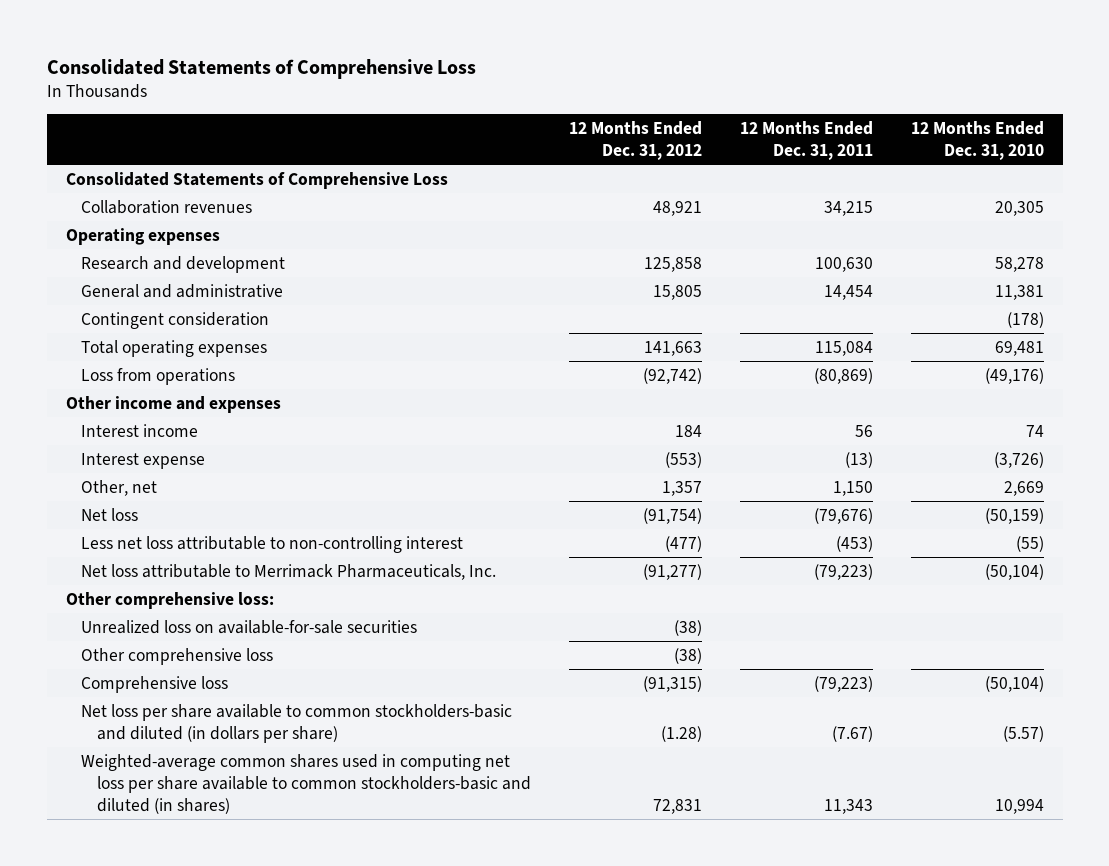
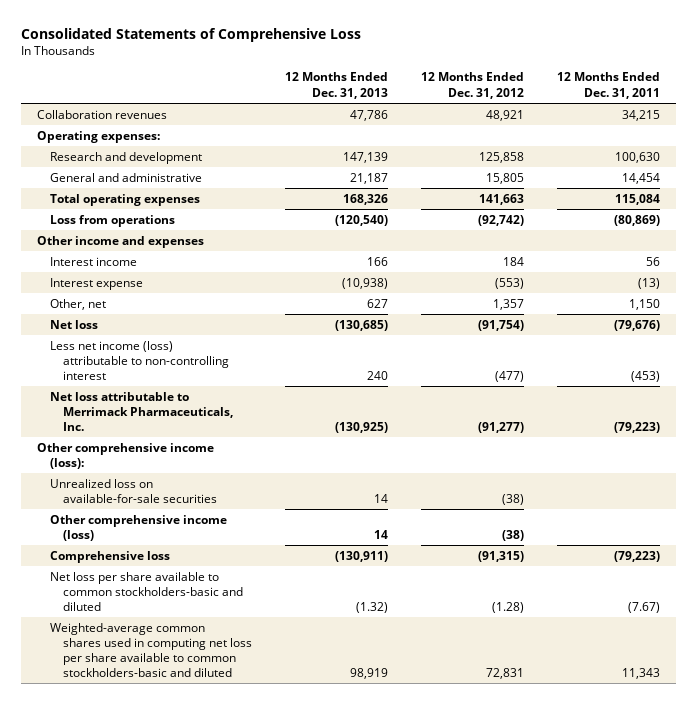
- | 12 Months Ended Dec. 31, 2012 | 12 Months Ended Dec. 31, 2011 | 12 Months Ended Dec. 31, 2010
+ | 12 Months Ended Dec. 31, 2013 | 12 Months Ended Dec. 31, 2012 | 12 Months Ended Dec. 31, 2011
- Consolidated Statements of Comprehensive Loss
- Operating expenses
+ Operating expenses:
- Contingent consideration | | | (178)
- Less net loss attributable to non-controlling interest | (477) | (453) | (55)
+ Less net income (loss) attributable to non-controlling interest | 240 | (477) | (453)
- Other comprehensive loss:
+ Other comprehensive income (loss):
- Other comprehensive loss | (38) | |
+ Other comprehensive income (loss) | 14 | (38) |
- Net loss per share available to common stockholders-basic and diluted (in dollars per share) | (1.28) | (7.67) | (5.57)
- Weighted-average common shares used in computing net loss per share available to common stockholders-basic and diluted (in shares) | 72,831 | 11,343 | 10,994
+ Net loss per share available to common stockholders-basic and diluted | (1.32) | (1.28) | (7.67)
+ Weighted-average common shares used in computing net loss per share available to common stockholders-basic and diluted | 98,919 | 72,831 | 11,343

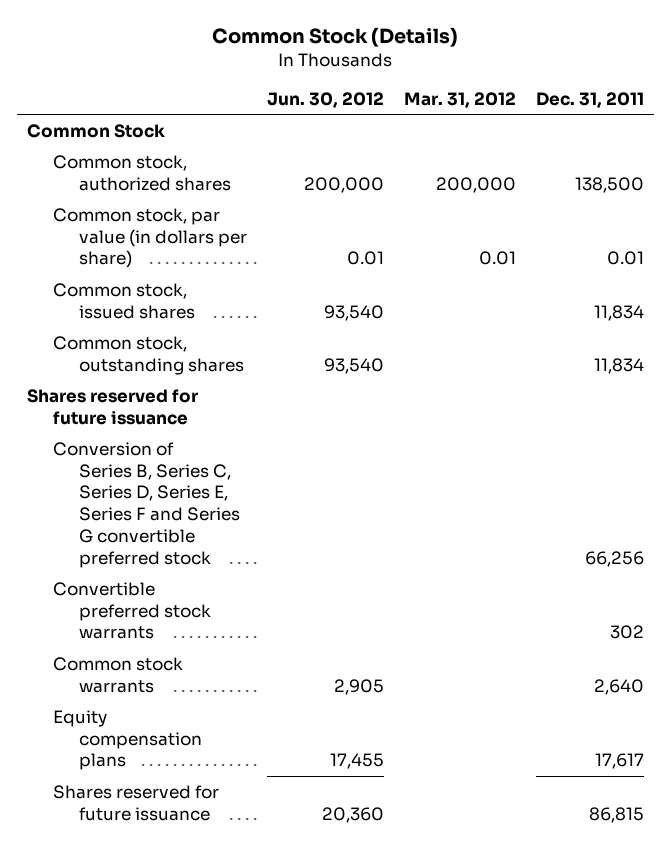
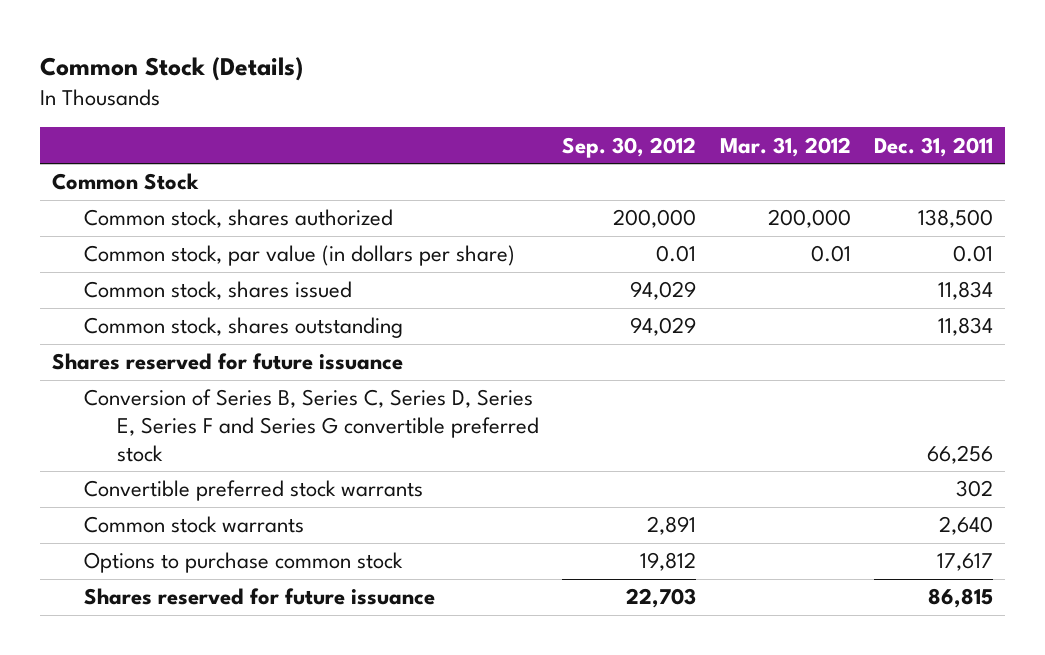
- | Jun. 30, 2012 | Mar. 31, 2012 | Dec. 31, 2011
+ | Sep. 30, 2012 | Mar. 31, 2012 | Dec. 31, 2011
- Common stock, authorized shares | 200,000 | 200,000 | 138,500
+ Common stock, shares authorized | 200,000 | 200,000 | 138,500
- Common stock, issued shares | 93,540 | | 11,834
- Common stock, outstanding shares | 93,540 | | 11,834
+ Common stock, shares issued | 94,029 | | 11,834
+ Common stock, shares outstanding | 94,029 | | 11,834
- Equity compensation plans | 17,455 | | 17,617
+ Options to purchase common stock | 19,812 | | 17,617

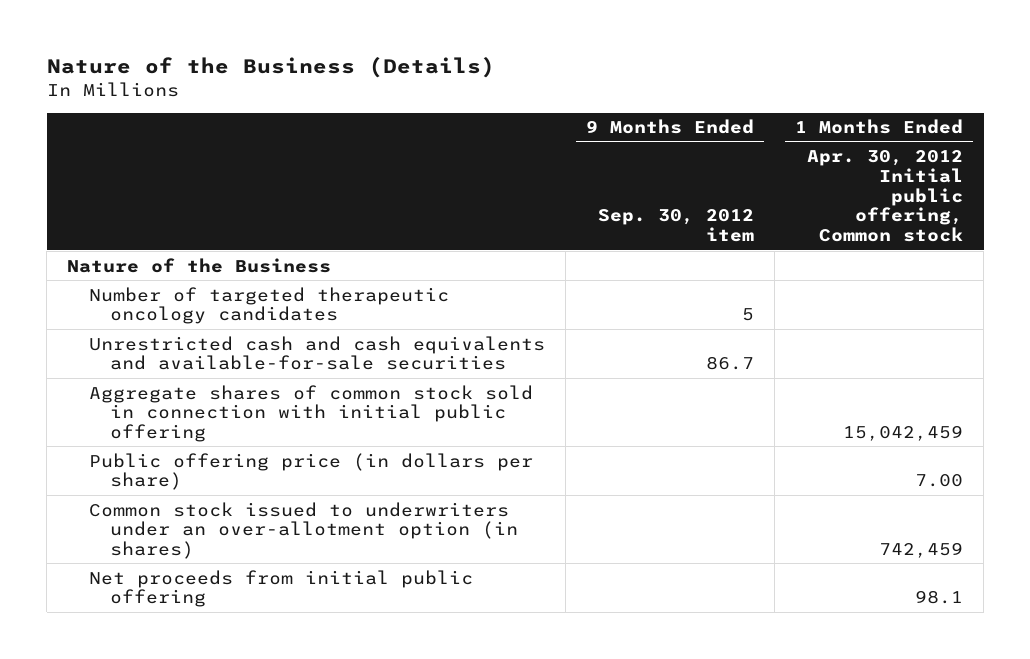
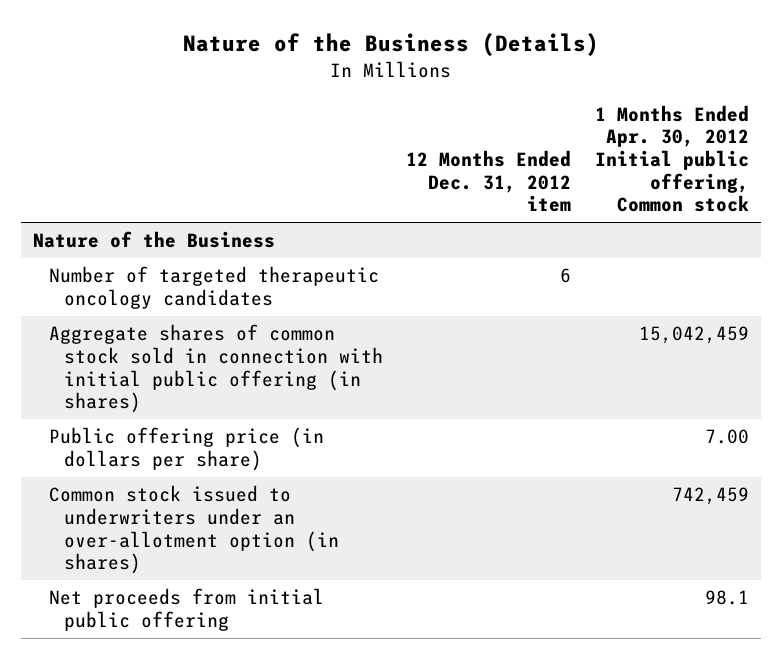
- | 9 Months Ended Sep. 30, 2012 item | 1 Months Ended Apr. 30, 2012 Initial public offering, Common stock
+ | 12 Months Ended Dec. 31, 2012 item | 1 Months Ended Apr. 30, 2012 Initial public offering, Common stock
- Unrestricted cash and cash equivalents and available-for-sale securities | 86.7 |
- Aggregate shares of common stock sold in connection with initial public offering | | 15,042,459
+ Aggregate shares of common stock sold in connection with initial public offering (in shares) | | 15,042,459

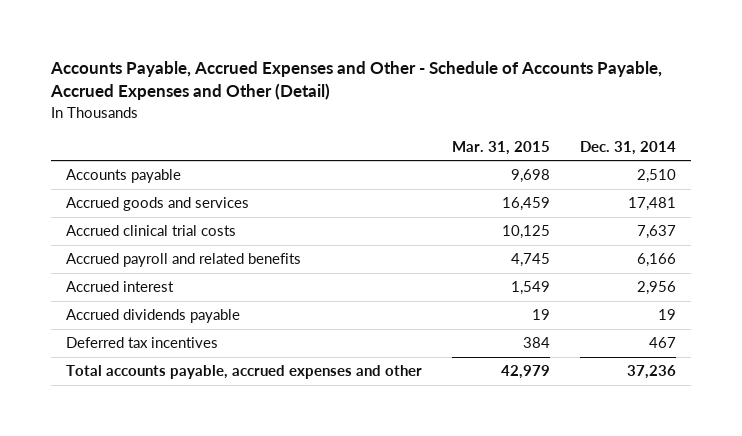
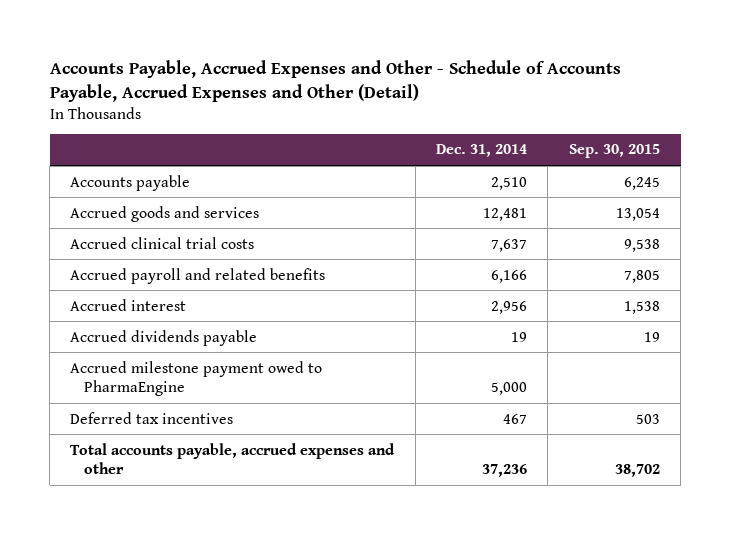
- | Mar. 31, 2015 | Dec. 31, 2014
+ | Dec. 31, 2014 | Sep. 30, 2015
- Accrued goods and services | 16,459 | 17,481
+ Accrued goods and services | 12,481 | 13,054
+ Accrued milestone payment owed to PharmaEngine | 5,000 |

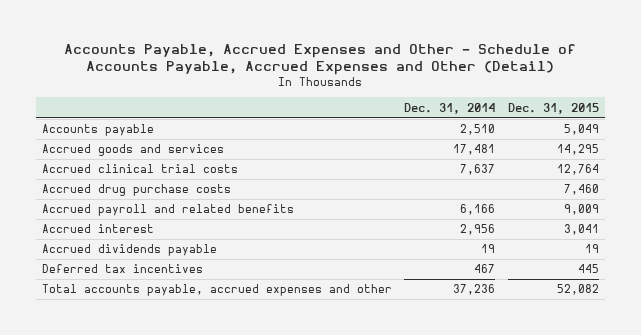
- | Dec. 31, 2014 | Sep. 30, 2015
+ | Dec. 31, 2014 | Dec. 31, 2015
- Accrued goods and services | 12,481 | 13,054
+ Accrued goods and services | 17,481 | 14,295
+ Accrued drug purchase costs | | 7,460
- Accrued milestone payment owed to PharmaEngine | 5,000 |

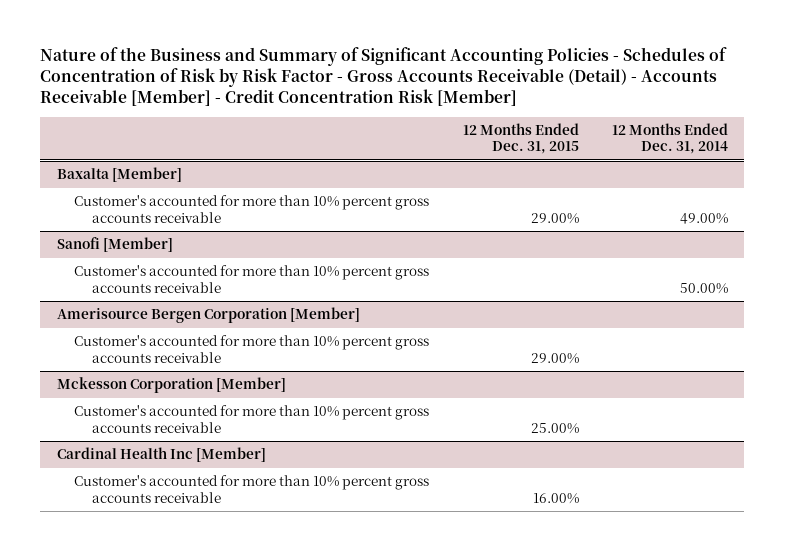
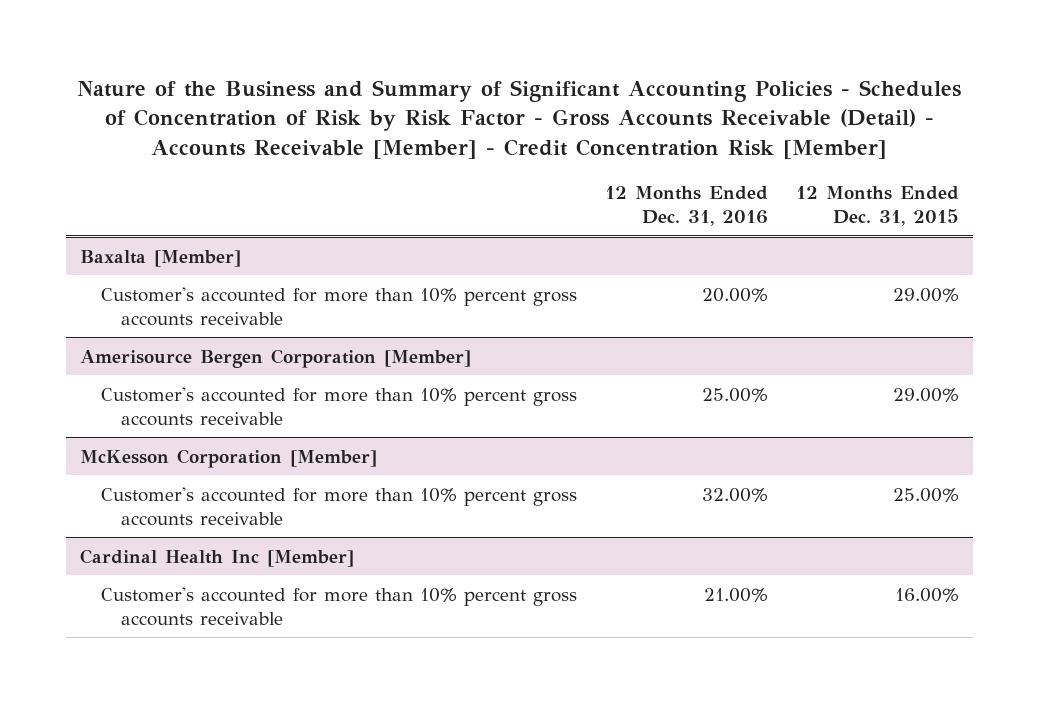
- | 12 Months Ended Dec. 31, 2015 | 12 Months Ended Dec. 31, 2014
+ | 12 Months Ended Dec. 31, 2016 | 12 Months Ended Dec. 31, 2015
- Sanofi [Member]
- Customer's accounted for more than 10% percent gross accounts receivable | | 50.00%
- Mckesson Corporation [Member]
+ McKesson Corporation [Member]

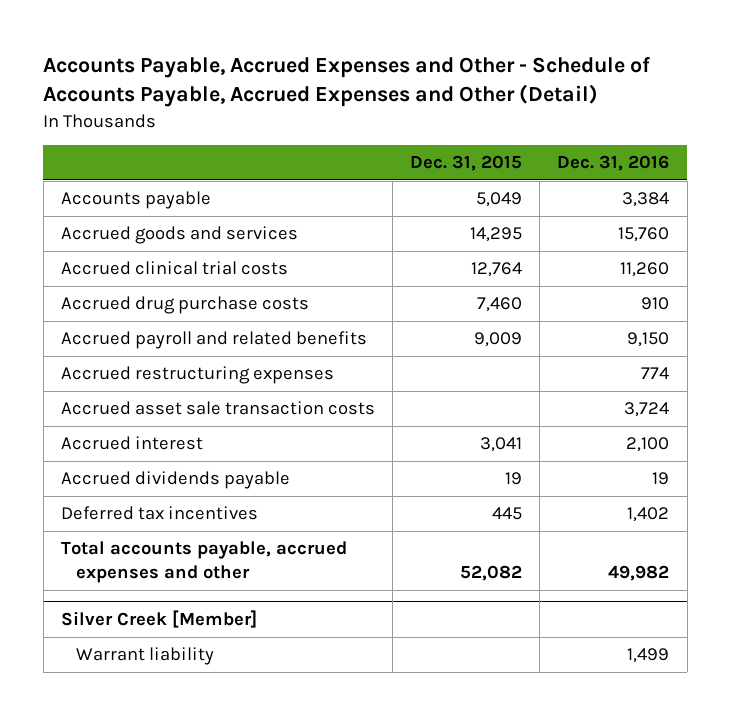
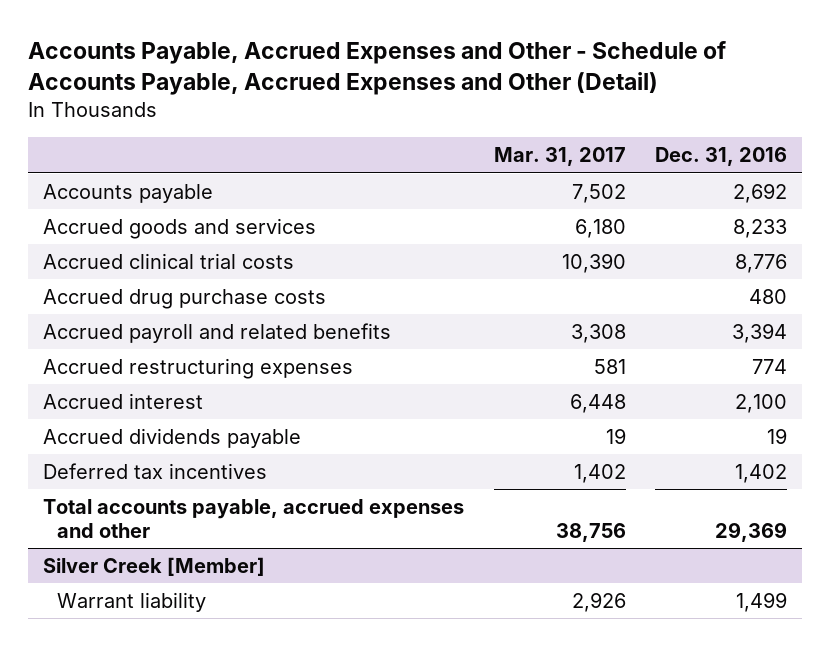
- | Dec. 31, 2015 | Dec. 31, 2016
+ | Mar. 31, 2017 | Dec. 31, 2016
- Accounts payable | 5,049 | 3,384
- Accrued goods and services | 14,295 | 15,760
- Accrued clinical trial costs | 12,764 | 11,260
- Accrued drug purchase costs | 7,460 | 910
- Accrued payroll and related benefits | 9,009 | 9,150
+ Accounts payable | 7,502 | 2,692
+ Accrued goods and services | 6,180 | 8,233
+ Accrued clinical trial costs | 10,390 | 8,776
+ Accrued drug purchase costs | | 480
+ Accrued payroll and related benefits | 3,308 | 3,394
- Accrued asset sale transaction costs | | 3,724
- Total accounts payable, accrued expenses and other | 52,082 | 49,982
+ Total accounts payable, accrued expenses and other | 38,756 | 29,369

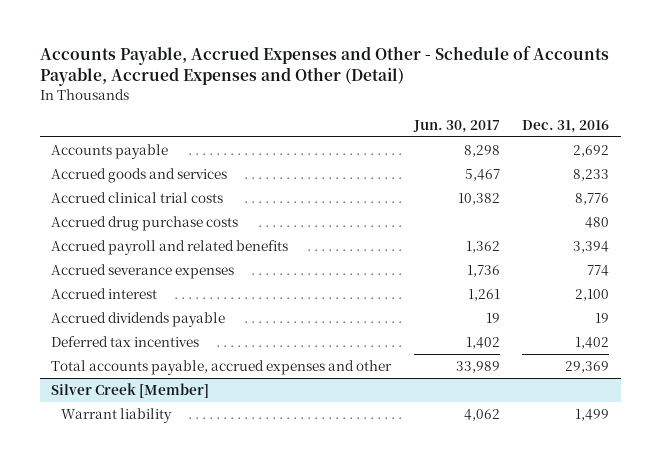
- | Mar. 31, 2017 | Dec. 31, 2016
+ | Jun. 30, 2017 | Dec. 31, 2016
- Accrued restructuring expenses | 581 | 774
+ Accrued severance expenses | 1,736 | 774

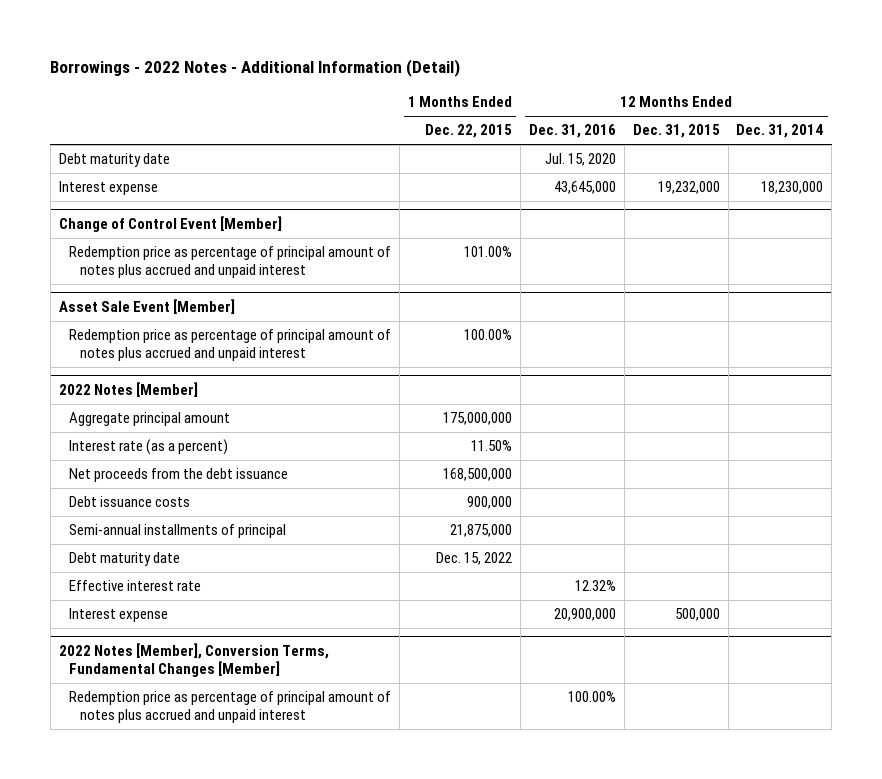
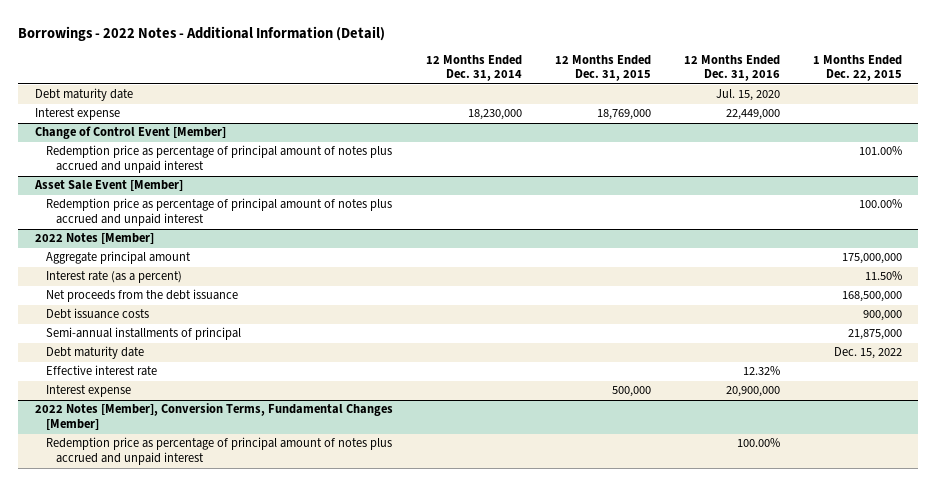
- | 1 Months Ended Dec. 22, 2015 | 12 Months Ended Dec. 31, 2016 | 12 Months Ended Dec. 31, 2015 | 12 Months Ended Dec. 31, 2014
+ | 12 Months Ended Dec. 31, 2014 | 12 Months Ended Dec. 31, 2015 | 12 Months Ended Dec. 31, 2016 | 1 Months Ended Dec. 22, 2015
- Interest expense | | 43,645,000 | 19,232,000 | 18,230,000
+ Interest expense | 18,230,000 | 18,769,000 | 22,449,000 |

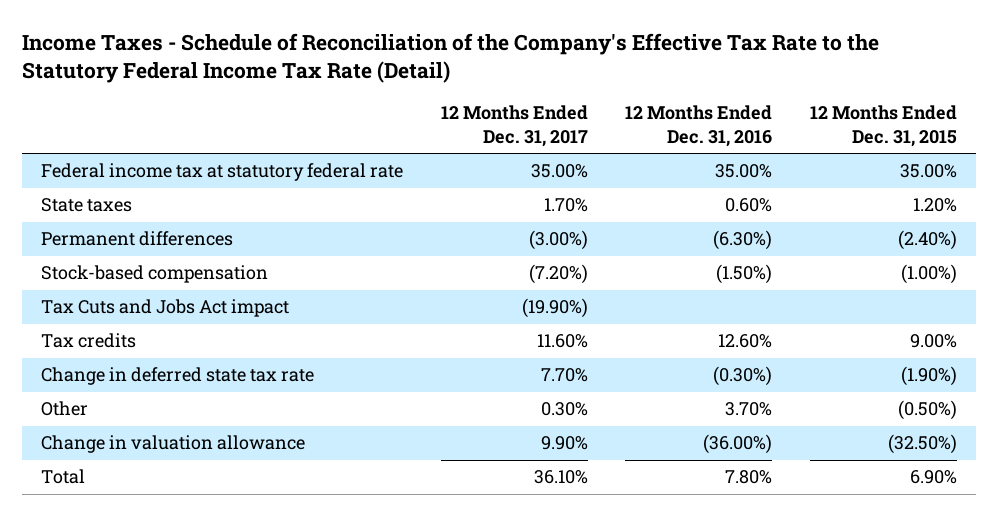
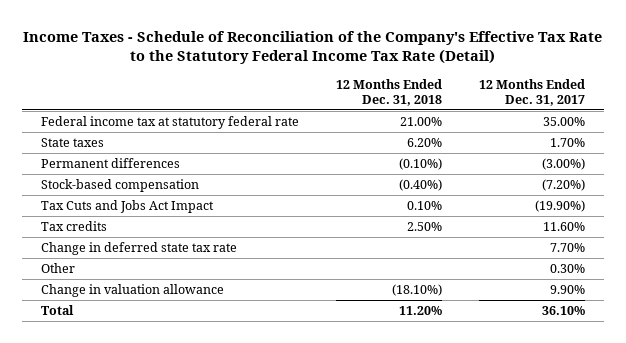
- | 12 Months Ended Dec. 31, 2017 | 12 Months Ended Dec. 31, 2016 | 12 Months Ended Dec. 31, 2015
+ | 12 Months Ended Dec. 31, 2018 | 12 Months Ended Dec. 31, 2017
- Tax Cuts and Jobs Act impact | (19.90%) | |
+ Tax Cuts and Jobs Act Impact | 0.10% | (19.90%)

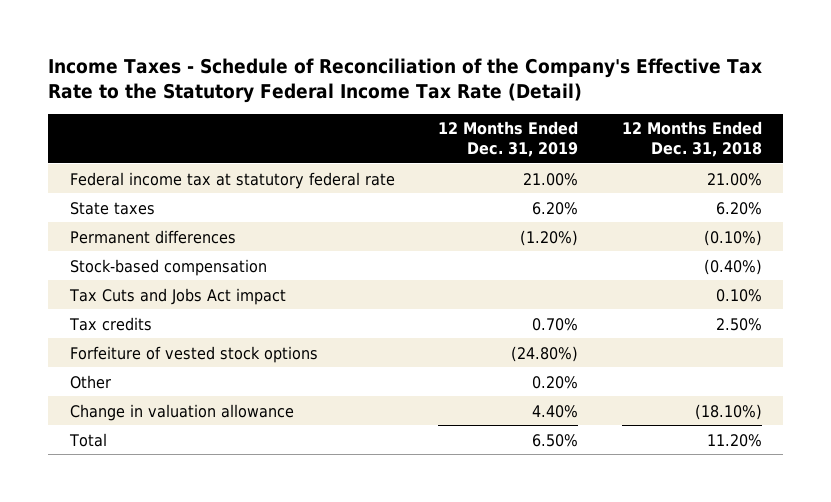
- | 12 Months Ended Dec. 31, 2018 | 12 Months Ended Dec. 31, 2017
+ | 12 Months Ended Dec. 31, 2019 | 12 Months Ended Dec. 31, 2018
- Tax Cuts and Jobs Act Impact | 0.10% | (19.90%)
+ Tax Cuts and Jobs Act impact | | 0.10%
- Change in deferred state tax rate | | 7.70%
+ Forfeiture of vested stock options | (24.80%) |

